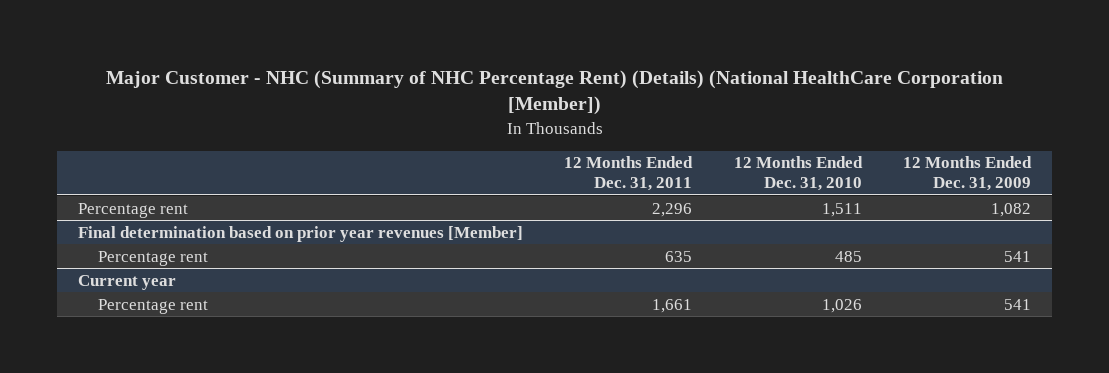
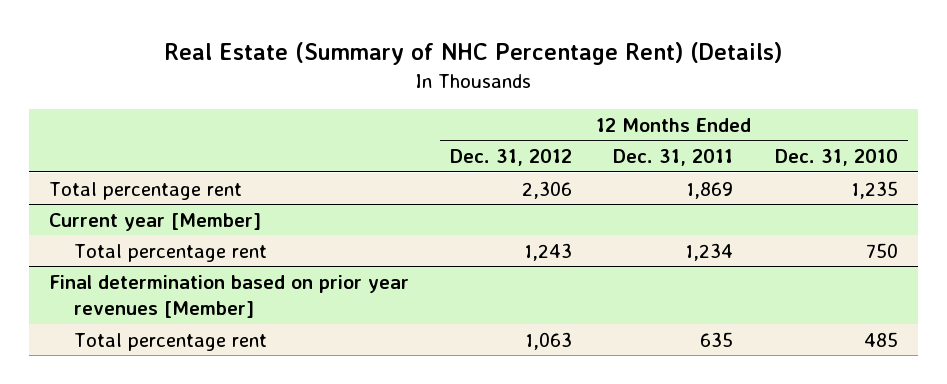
- Major Customer - NHC (Summary of NHC Percentage Rent) (Details) (National HealthCare Corporation [Member])
+ Real Estate (Summary of NHC Percentage Rent) (Details)
- | 12 Months Ended Dec. 31, 2011 | 12 Months Ended Dec. 31, 2010 | 12 Months Ended Dec. 31, 2009
+ | 12 Months Ended Dec. 31, 2012 | 12 Months Ended Dec. 31, 2011 | 12 Months Ended Dec. 31, 2010
- Percentage rent | 2,296 | 1,511 | 1,082
+ Total percentage rent | 2,306 | 1,869 | 1,235
+ Current year [Member]
+ Total percentage rent | 1,243 | 1,234 | 750
@ Final determination based on prior year revenues [Member]
- Percentage rent | 635 | 485 | 541
- Current year
- Percentage rent | 1,661 | 1,026 | 541
@ Final determination based on prior year revenues [Member]
+ Total percentage rent | 1,063 | 635 | 485

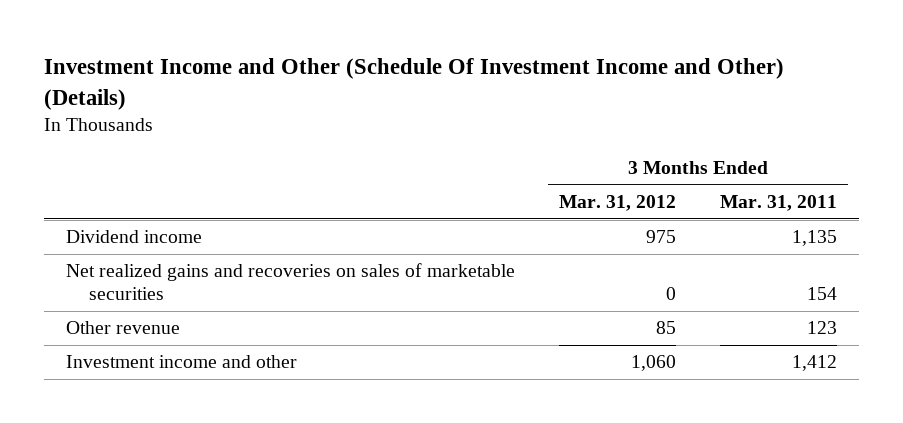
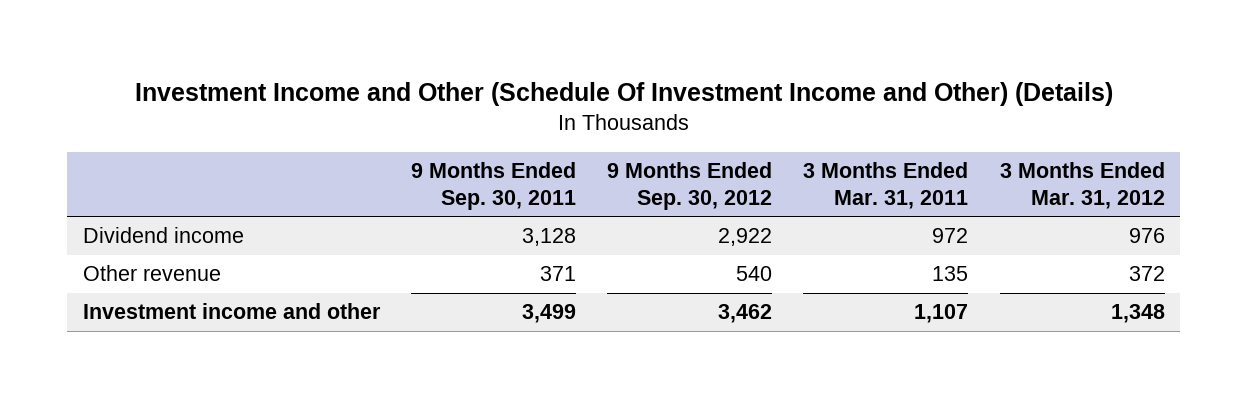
- | 3 Months Ended Mar. 31, 2012 | 3 Months Ended Mar. 31, 2011
+ | 9 Months Ended Sep. 30, 2011 | 9 Months Ended Sep. 30, 2012 | 3 Months Ended Mar. 31, 2011 | 3 Months Ended Mar. 31, 2012
- Dividend income | 975 | 1,135
- Net realized gains and recoveries on sales of marketable securities | 0 | 154
- Other revenue | 85 | 123
- Investment income and other | 1,060 | 1,412
+ Dividend income | 3,128 | 2,922 | 972 | 976
+ Other revenue | 371 | 540 | 135 | 372
+ Investment income and other | 3,499 | 3,462 | 1,107 | 1,348

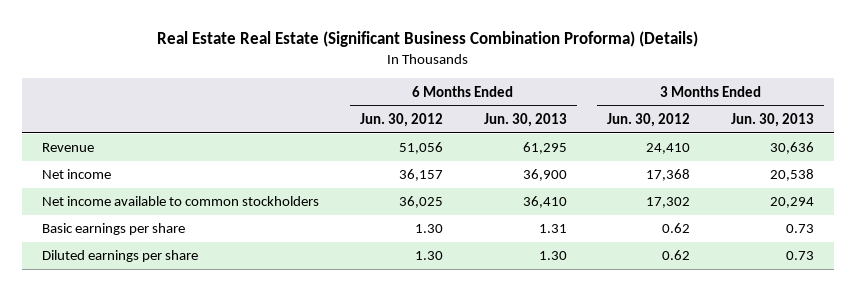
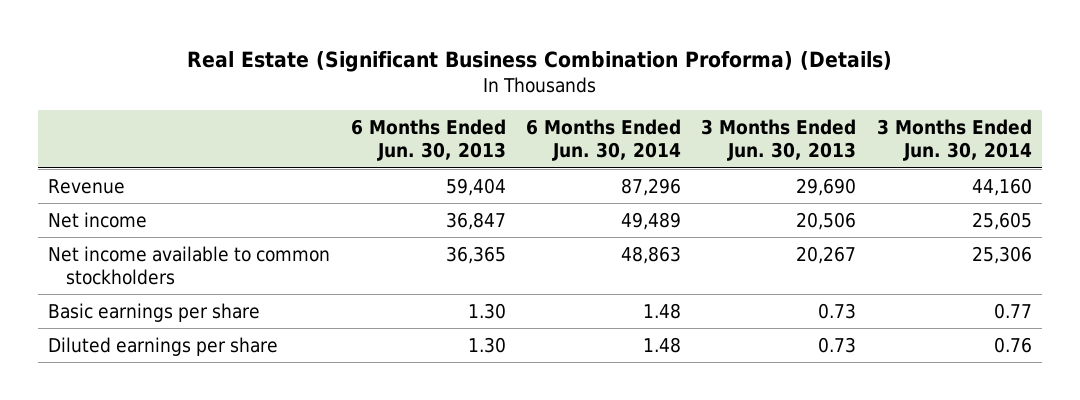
- Real Estate Real Estate (Significant Business Combination Proforma) (Details)
+ Real Estate (Significant Business Combination Proforma) (Details)
- | 6 Months Ended Jun. 30, 2012 | 6 Months Ended Jun. 30, 2013 | 3 Months Ended Jun. 30, 2012 | 3 Months Ended Jun. 30, 2013
+ | 6 Months Ended Jun. 30, 2013 | 6 Months Ended Jun. 30, 2014 | 3 Months Ended Jun. 30, 2013 | 3 Months Ended Jun. 30, 2014
- Revenue | 51,056 | 61,295 | 24,410 | 30,636
- Net income | 36,157 | 36,900 | 17,368 | 20,538
- Net income available to common stockholders | 36,025 | 36,410 | 17,302 | 20,294
- Basic earnings per share | 1.30 | 1.31 | 0.62 | 0.73
+ Revenue | 59,404 | 87,296 | 29,690 | 44,160
+ Net income | 36,847 | 49,489 | 20,506 | 25,605
+ Net income available to common stockholders | 36,365 | 48,863 | 20,267 | 25,306
+ Basic earnings per share | 1.30 | 1.48 | 0.73 | 0.77

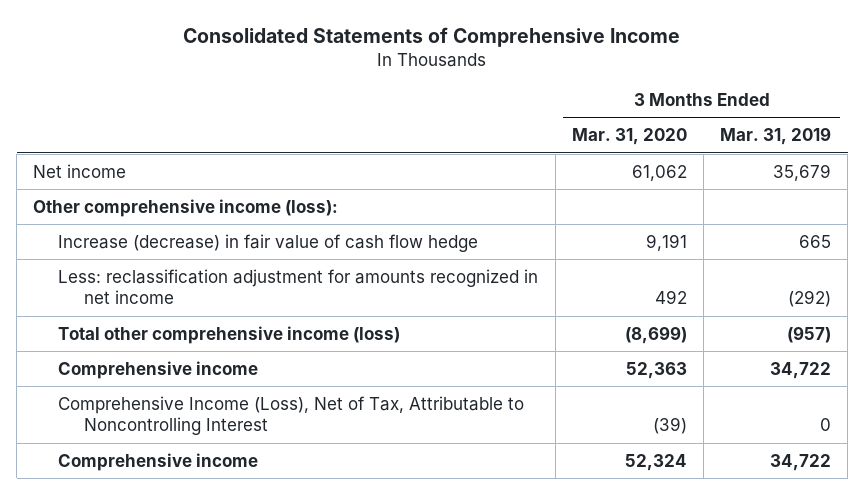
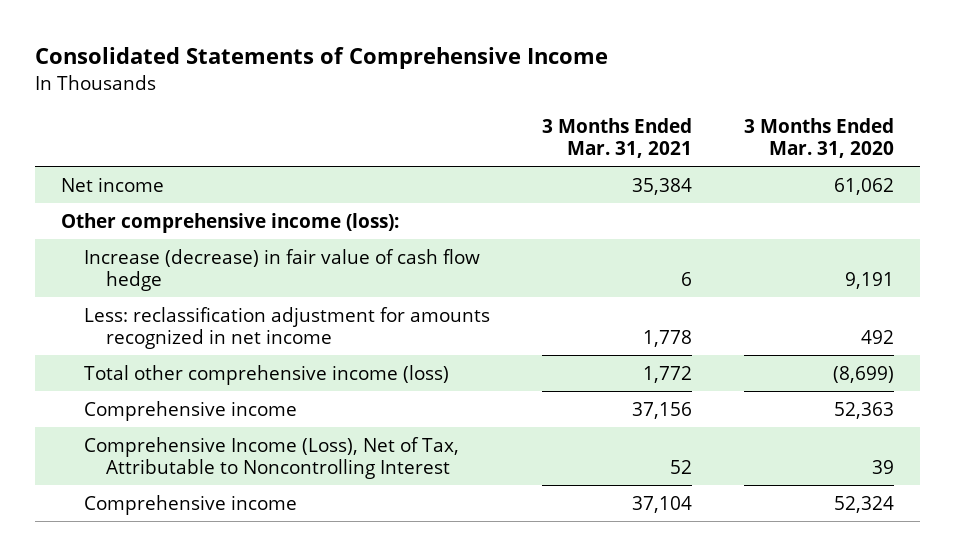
- | 3 Months Ended Mar. 31, 2020 | 3 Months Ended Mar. 31, 2019
+ | 3 Months Ended Mar. 31, 2021 | 3 Months Ended Mar. 31, 2020
- Comprehensive Income (Loss), Net of Tax, Attributable to Noncontrolling Interest | (39) | 0
+ Comprehensive Income (Loss), Net of Tax, Attributable to Noncontrolling Interest | 52 | 39

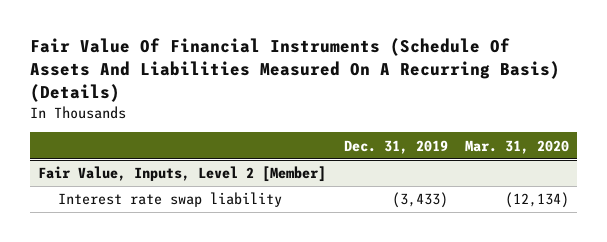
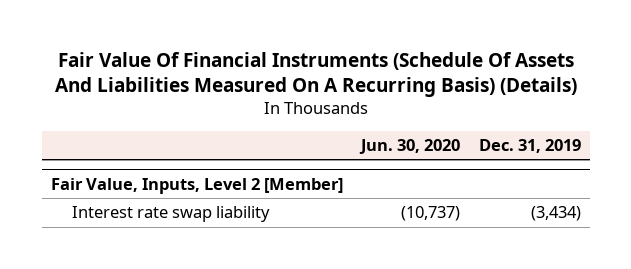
- | Dec. 31, 2019 | Mar. 31, 2020
+ | Jun. 30, 2020 | Dec. 31, 2019
@ Fair Value, Inputs, Level 2 [Member]
- Interest rate swap liability | (3,433) | (12,134)
+ Interest rate swap liability | (10,737) | (3,434)

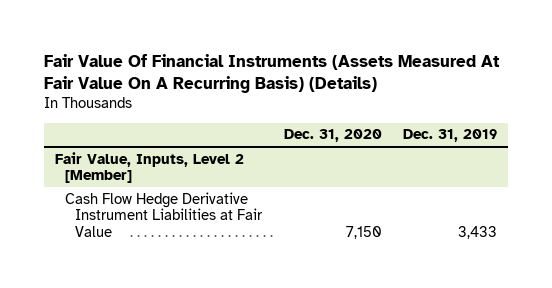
- Fair Value Of Financial Instruments (Schedule Of Assets And Liabilities Measured On A Recurring Basis) (Details)
+ Fair Value Of Financial Instruments (Assets Measured At Fair Value On A Recurring Basis) (Details)
- | Jun. 30, 2020 | Dec. 31, 2019
+ | Dec. 31, 2020 | Dec. 31, 2019
@ Fair Value, Inputs, Level 2 [Member]
- Interest rate swap liability | (10,737) | (3,434)
+ Cash Flow Hedge Derivative Instrument Liabilities at Fair Value | 7,150 | 3,433

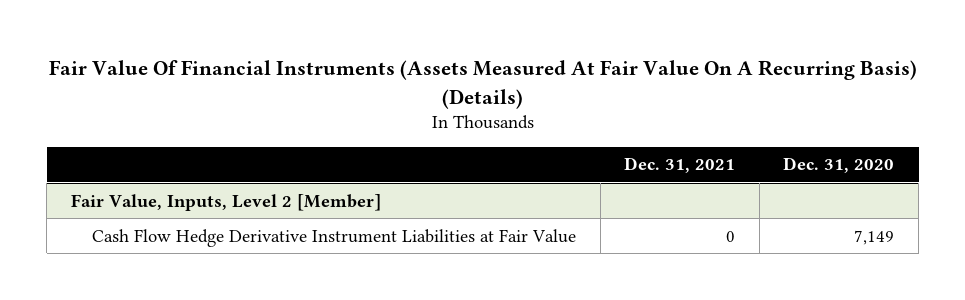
- | Dec. 31, 2020 | Dec. 31, 2019
+ | Dec. 31, 2021 | Dec. 31, 2020
@ Fair Value, Inputs, Level 2 [Member]
- Cash Flow Hedge Derivative Instrument Liabilities at Fair Value | 7,150 | 3,433
+ Cash Flow Hedge Derivative Instrument Liabilities at Fair Value | 0 | 7,149

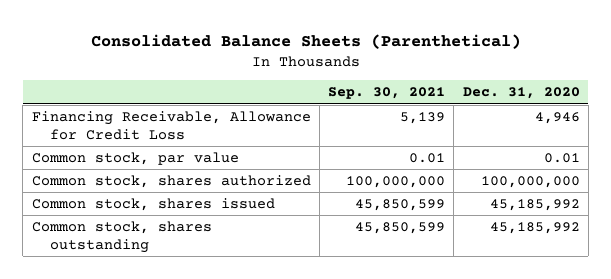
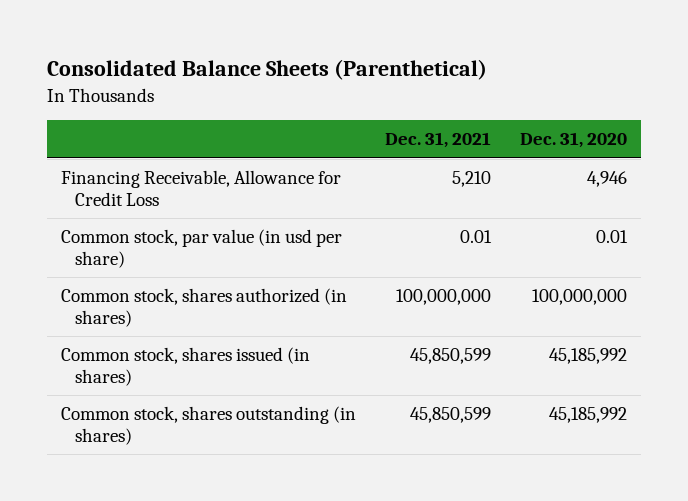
- | Sep. 30, 2021 | Dec. 31, 2020
+ | Dec. 31, 2021 | Dec. 31, 2020
- Common stock, par value | 0.01 | 0.01
- Common stock, shares authorized | 100,000,000 | 100,000,000
- Common stock, shares issued | 45,850,599 | 45,185,992
- Common stock, shares outstanding | 45,850,599 | 45,185,992
+ Common stock, par value (in usd per share) | 0.01 | 0.01
+ Common stock, shares authorized (in shares) | 100,000,000 | 100,000,000
+ Common stock, shares issued (in shares) | 45,850,599 | 45,185,992
+ Common stock, shares outstanding (in shares) | 45,850,599 | 45,185,992

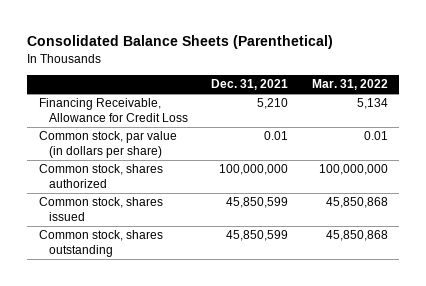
- | Dec. 31, 2021 | Dec. 31, 2020
+ | Dec. 31, 2021 | Mar. 31, 2022
- Common stock, par value (in usd per share) | 0.01 | 0.01
- Common stock, shares authorized (in shares) | 100,000,000 | 100,000,000
- Common stock, shares issued (in shares) | 45,850,599 | 45,185,992
- Common stock, shares outstanding (in shares) | 45,850,599 | 45,185,992
+ Common stock, par value (in dollars per share) | 0.01 | 0.01
+ Common stock, shares authorized | 100,000,000 | 100,000,000
+ Common stock, shares issued | 45,850,599 | 45,850,868
+ Common stock, shares outstanding | 45,850,599 | 45,850,868

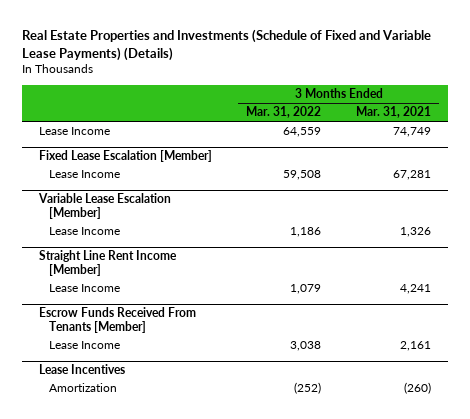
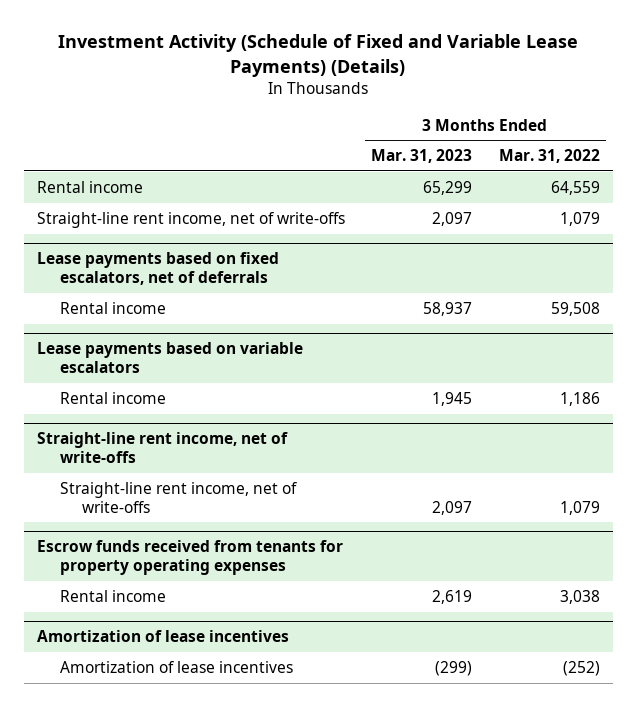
- Real Estate Properties and Investments (Schedule of Fixed and Variable Lease Payments) (Details)
+ Investment Activity (Schedule of Fixed and Variable Lease Payments) (Details)
- | 3 Months Ended Mar. 31, 2022 | 3 Months Ended Mar. 31, 2021
+ | 3 Months Ended Mar. 31, 2023 | 3 Months Ended Mar. 31, 2022
- Lease Income | 64,559 | 74,749
- Fixed Lease Escalation [Member]
- Lease Income | 59,508 | 67,281
- Variable Lease Escalation [Member]
- Lease Income | 1,186 | 1,326
- Straight Line Rent Income [Member]
- Lease Income | 1,079 | 4,241
- Escrow Funds Received From Tenants [Member]
- Lease Income | 3,038 | 2,161
- Lease Incentives
- Amortization | (252) | (260)
+ Rental income | 65,299 | 64,559
+ Straight-line rent income, net of write-offs | 2,097 | 1,079
+ Lease payments based on fixed escalators, net of deferrals
+ Rental income | 58,937 | 59,508
+ Lease payments based on variable escalators
+ Rental income | 1,945 | 1,186
+ Straight-line rent income, net of write-offs
+ Straight-line rent income, net of write-offs | 2,097 | 1,079
+ Escrow funds received from tenants for property operating expenses
+ Rental income | 2,619 | 3,038
+ Amortization of lease incentives
+ Amortization of lease incentives | (299) | (252)

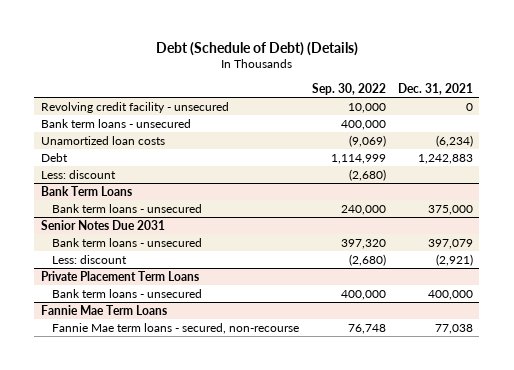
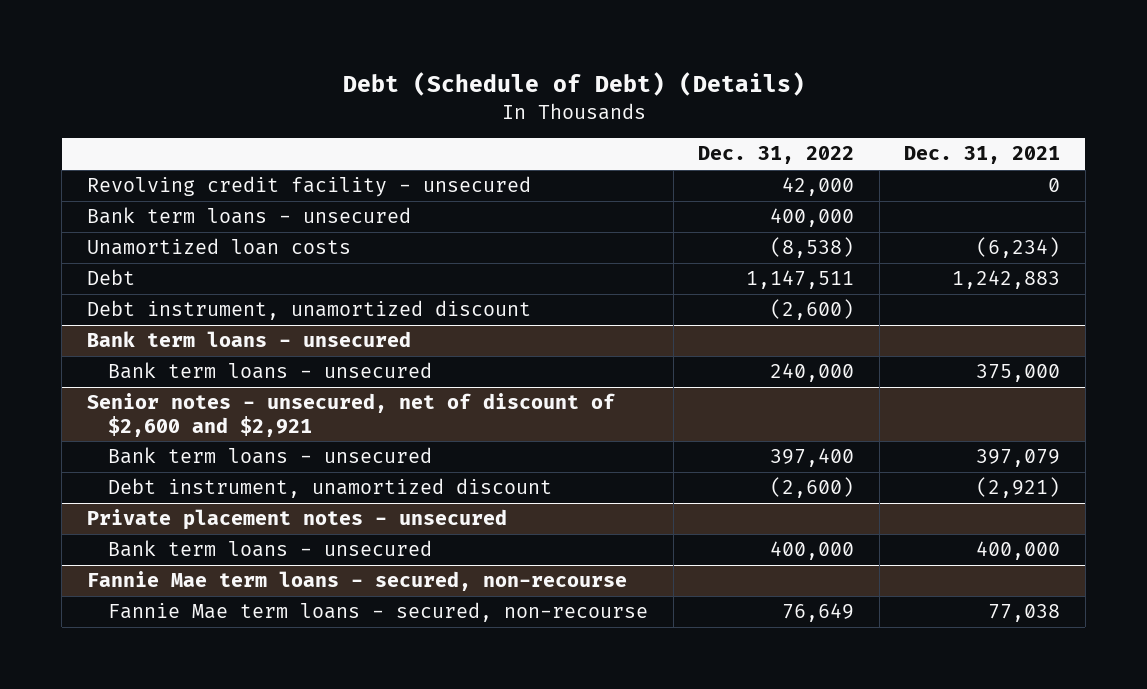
- | Sep. 30, 2022 | Dec. 31, 2021
+ | Dec. 31, 2022 | Dec. 31, 2021
- Less: discount | (2,680) |
- Bank Term Loans
+ Debt instrument, unamortized discount | (2,600) |
+ Bank term loans - unsecured
- Senior Notes Due 2031
+ Senior notes - unsecured, net of discount of $2,600 and $2,921
- Less: discount | (2,680) | (2,921)
- Private Placement Term Loans
+ Debt instrument, unamortized discount | (2,600) | (2,921)
+ Private placement notes - unsecured
- Fannie Mae Term Loans
+ Fannie Mae term loans - secured, non-recourse

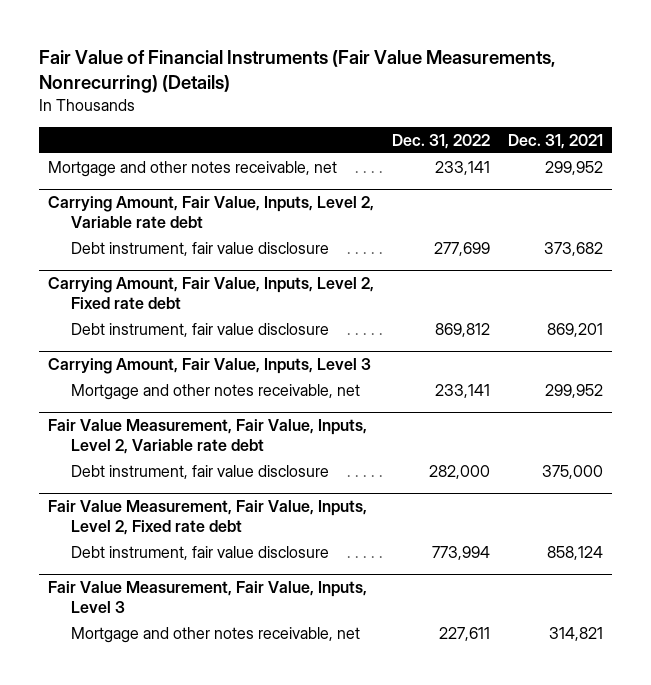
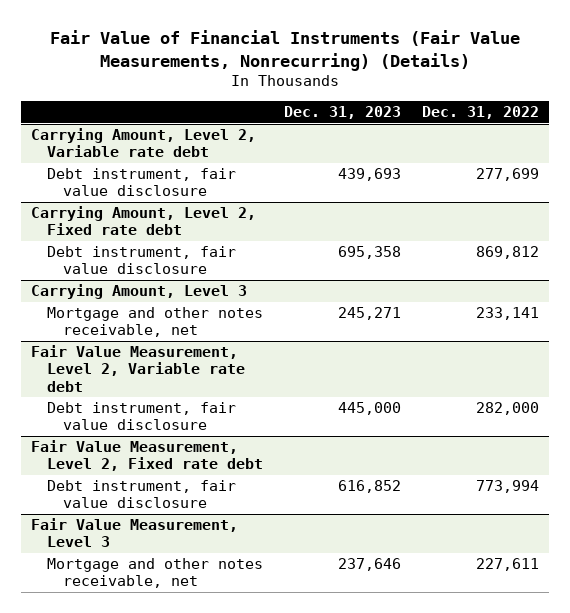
- | Dec. 31, 2022 | Dec. 31, 2021
+ | Dec. 31, 2023 | Dec. 31, 2022
- Mortgage and other notes receivable, net | 233,141 | 299,952
- Carrying Amount, Fair Value, Inputs, Level 2, Variable rate debt
+ Carrying Amount, Level 2, Variable rate debt
- Carrying Amount, Fair Value, Inputs, Level 2, Fixed rate debt
+ Carrying Amount, Level 2, Fixed rate debt
- Carrying Amount, Fair Value, Inputs, Level 3
+ Carrying Amount, Level 3
- Fair Value Measurement, Fair Value, Inputs, Level 2, Variable rate debt
+ Fair Value Measurement, Level 2, Variable rate debt
- Fair Value Measurement, Fair Value, Inputs, Level 2, Fixed rate debt
+ Fair Value Measurement, Level 2, Fixed rate debt
- Fair Value Measurement, Fair Value, Inputs, Level 3
+ Fair Value Measurement, Level 3

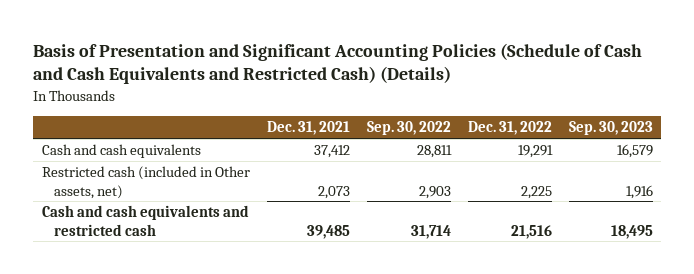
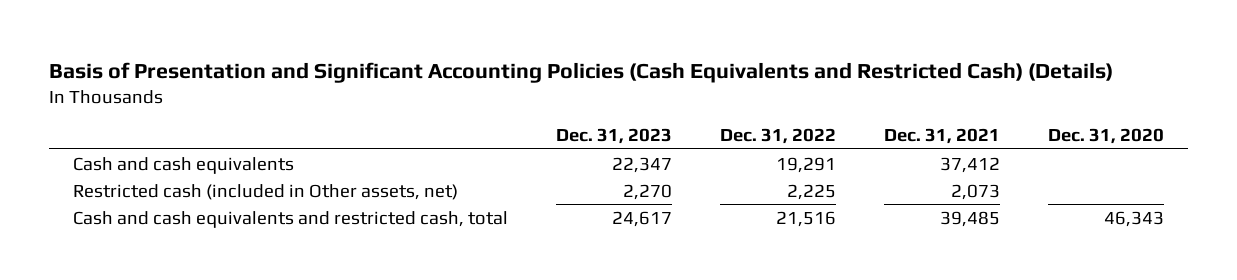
- Basis of Presentation and Significant Accounting Policies (Schedule of Cash and Cash Equivalents and Restricted Cash) (Details)
+ Basis of Presentation and Significant Accounting Policies (Cash Equivalents and Restricted Cash) (Details)
- | Dec. 31, 2021 | Sep. 30, 2022 | Dec. 31, 2022 | Sep. 30, 2023
+ | Dec. 31, 2023 | Dec. 31, 2022 | Dec. 31, 2021 | Dec. 31, 2020
- Cash and cash equivalents and restricted cash | 39,485 | 31,714 | 21,516 | 18,495
+ Cash and cash equivalents and restricted cash, total | 24,617 | 21,516 | 39,485 | 46,343

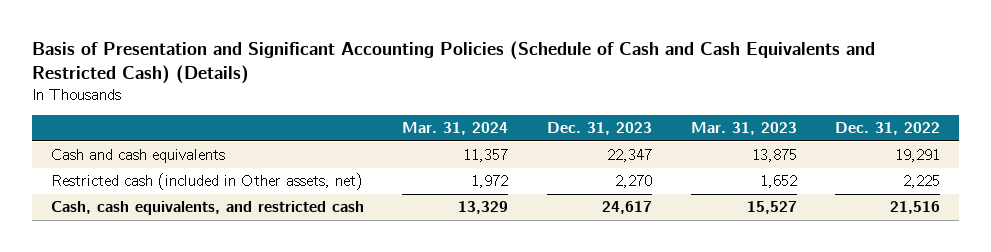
- Basis of Presentation and Significant Accounting Policies (Cash Equivalents and Restricted Cash) (Details)
+ Basis of Presentation and Significant Accounting Policies (Schedule of Cash and Cash Equivalents and Restricted Cash) (Details)
- | Dec. 31, 2023 | Dec. 31, 2022 | Dec. 31, 2021 | Dec. 31, 2020
+ | Mar. 31, 2024 | Dec. 31, 2023 | Mar. 31, 2023 | Dec. 31, 2022
- Cash and cash equivalents and restricted cash, total | 24,617 | 21,516 | 39,485 | 46,343
+ Cash, cash equivalents, and restricted cash | 13,329 | 24,617 | 15,527 | 21,516

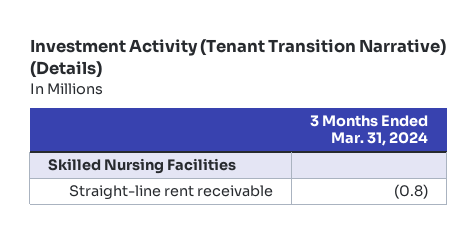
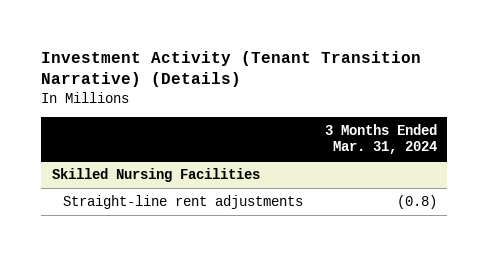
@ Skilled Nursing Facilities
- Straight-line rent receivable | (0.8)
+ Straight-line rent adjustments | (0.8)

